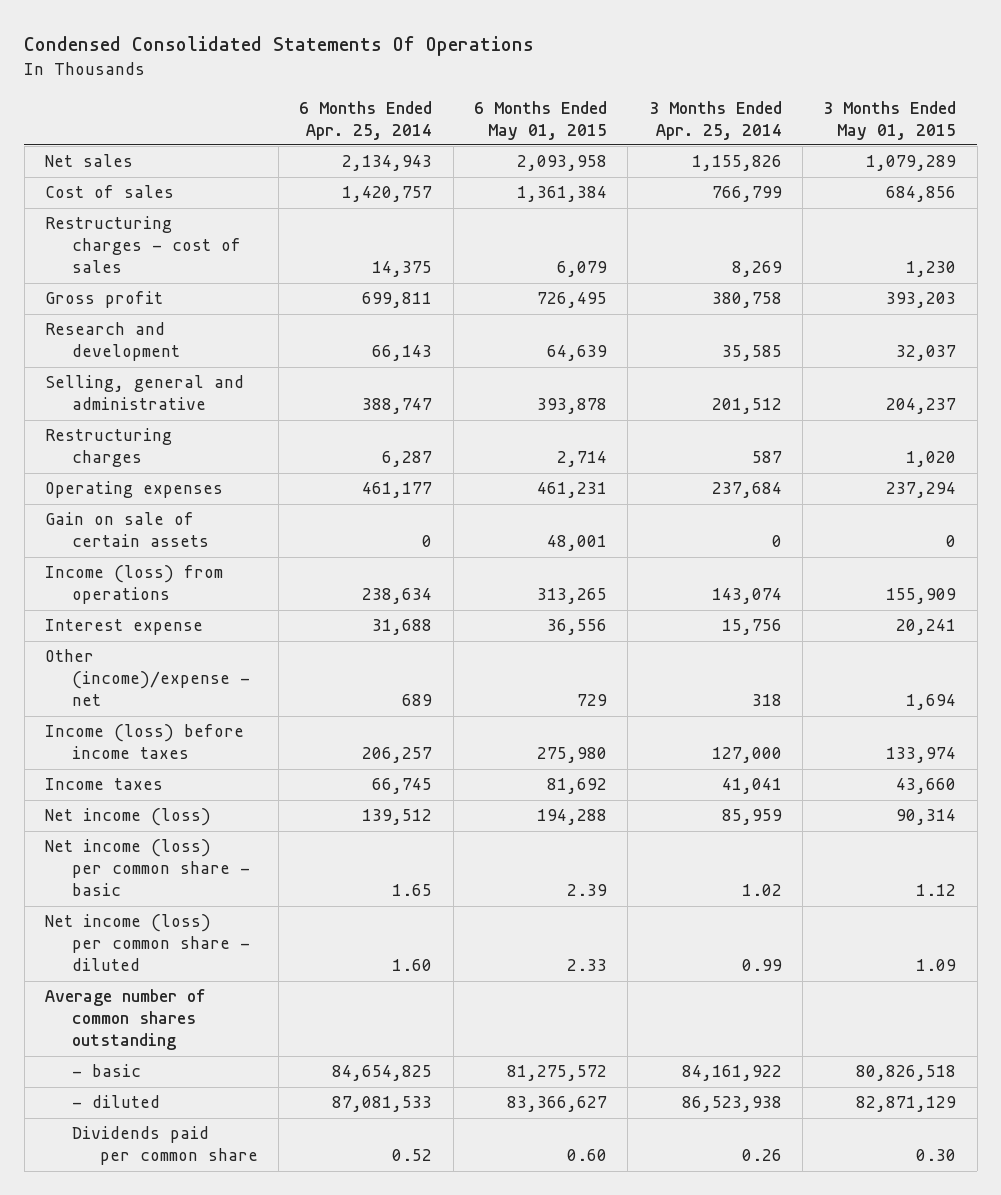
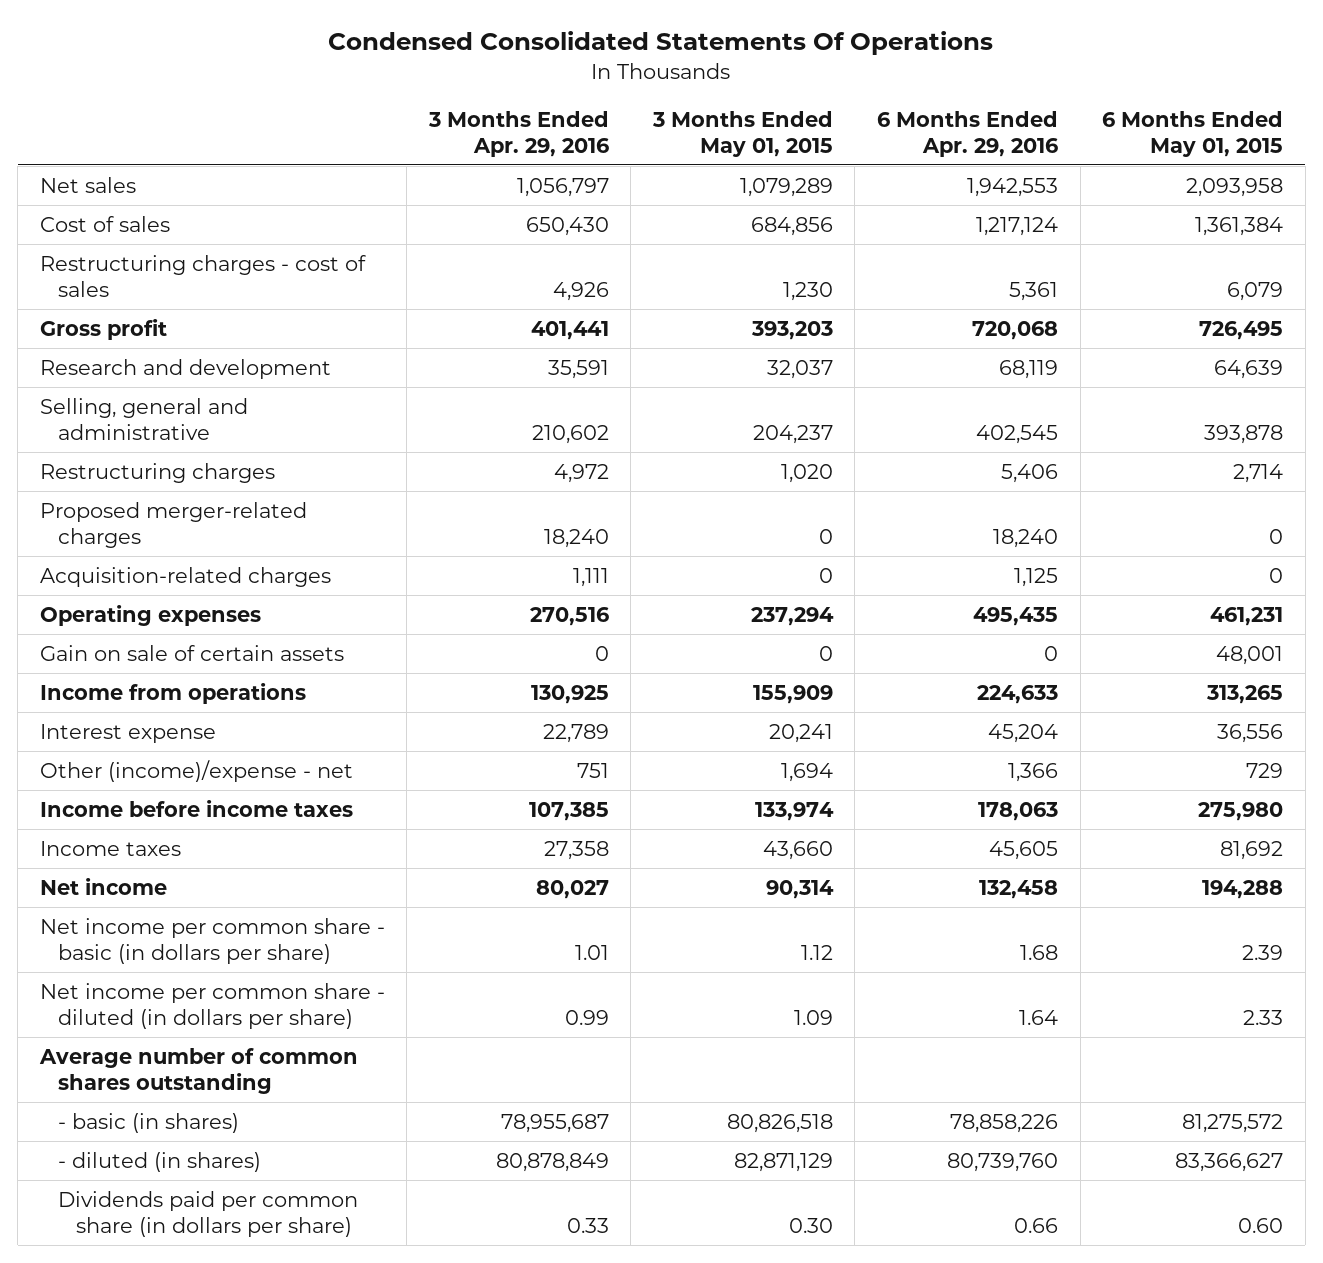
- | 6 Months Ended Apr. 25, 2014 | 6 Months Ended May 01, 2015 | 3 Months Ended Apr. 25, 2014 | 3 Months Ended May 01, 2015
+ | 3 Months Ended Apr. 29, 2016 | 3 Months Ended May 01, 2015 | 6 Months Ended Apr. 29, 2016 | 6 Months Ended May 01, 2015
+ Proposed merger-related charges | 18,240 | 0 | 18,240 | 0
+ Acquisition-related charges | 1,111 | 0 | 1,125 | 0
- Income (loss) from operations | 238,634 | 313,265 | 143,074 | 155,909
+ Income from operations | 130,925 | 155,909 | 224,633 | 313,265
- Income (loss) before income taxes | 206,257 | 275,980 | 127,000 | 133,974
+ Income before income taxes | 107,385 | 133,974 | 178,063 | 275,980
- Net income (loss) | 139,512 | 194,288 | 85,959 | 90,314
- Net income (loss) per common share - basic | 1.65 | 2.39 | 1.02 | 1.12
- Net income (loss) per common share - diluted | 1.60 | 2.33 | 0.99 | 1.09
+ Net income | 80,027 | 90,314 | 132,458 | 194,288
+ Net income per common share - basic (in dollars per share) | 1.01 | 1.12 | 1.68 | 2.39
+ Net income per common share - diluted (in dollars per share) | 0.99 | 1.09 | 1.64 | 2.33
- - basic | 84,654,825 | 81,275,572 | 84,161,922 | 80,826,518
- - diluted | 87,081,533 | 83,366,627 | 86,523,938 | 82,871,129
- Dividends paid per common share | 0.52 | 0.60 | 0.26 | 0.30
+ - basic (in shares) | 78,955,687 | 80,826,518 | 78,858,226 | 81,275,572
+ - diluted (in shares) | 80,878,849 | 82,871,129 | 80,739,760 | 83,366,627
+ Dividends paid per common share (in dollars per share) | 0.33 | 0.30 | 0.66 | 0.60

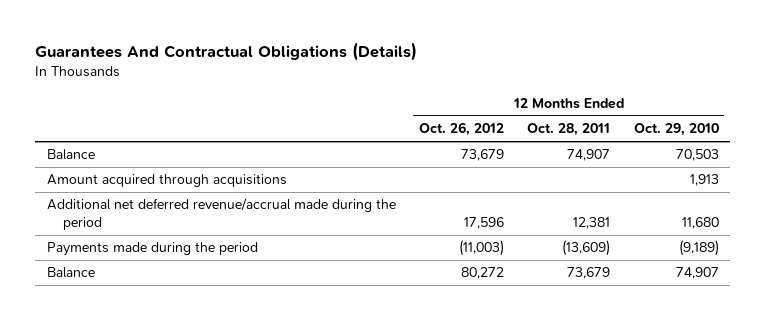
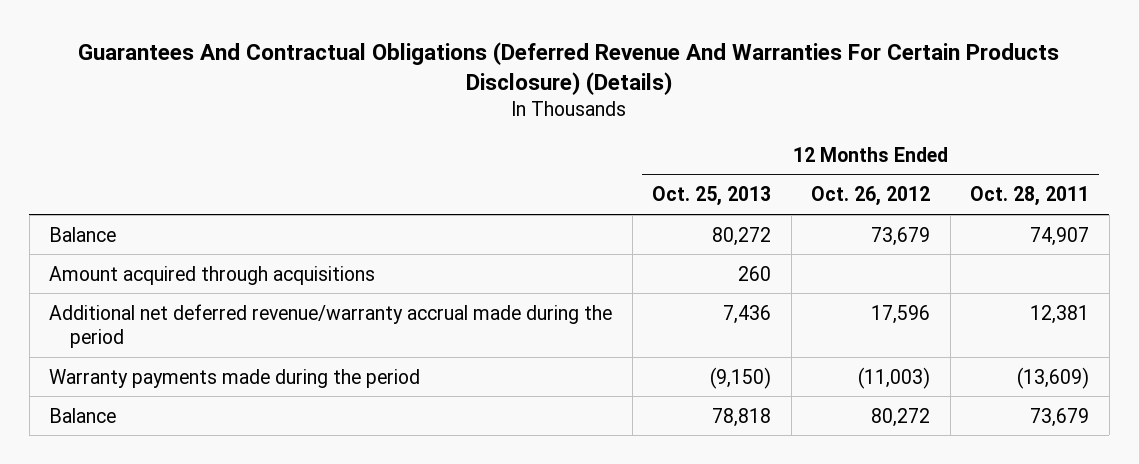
- Guarantees And Contractual Obligations (Details)
+ Guarantees And Contractual Obligations (Deferred Revenue And Warranties For Certain Products Disclosure) (Details)
- | 12 Months Ended Oct. 26, 2012 | 12 Months Ended Oct. 28, 2011 | 12 Months Ended Oct. 29, 2010
+ | 12 Months Ended Oct. 25, 2013 | 12 Months Ended Oct. 26, 2012 | 12 Months Ended Oct. 28, 2011
- Additional net deferred revenue/accrual made during the period | 17,596 | 12,381 | 11,680
- Payments made during the period | (11,003) | (13,609) | (9,189)
+ Additional net deferred revenue/warranty accrual made during the period | 7,436 | 17,596 | 12,381
+ Warranty payments made during the period | (9,150) | (11,003) | (13,609)

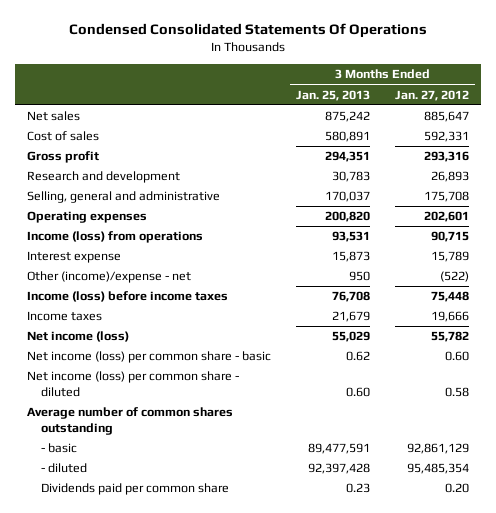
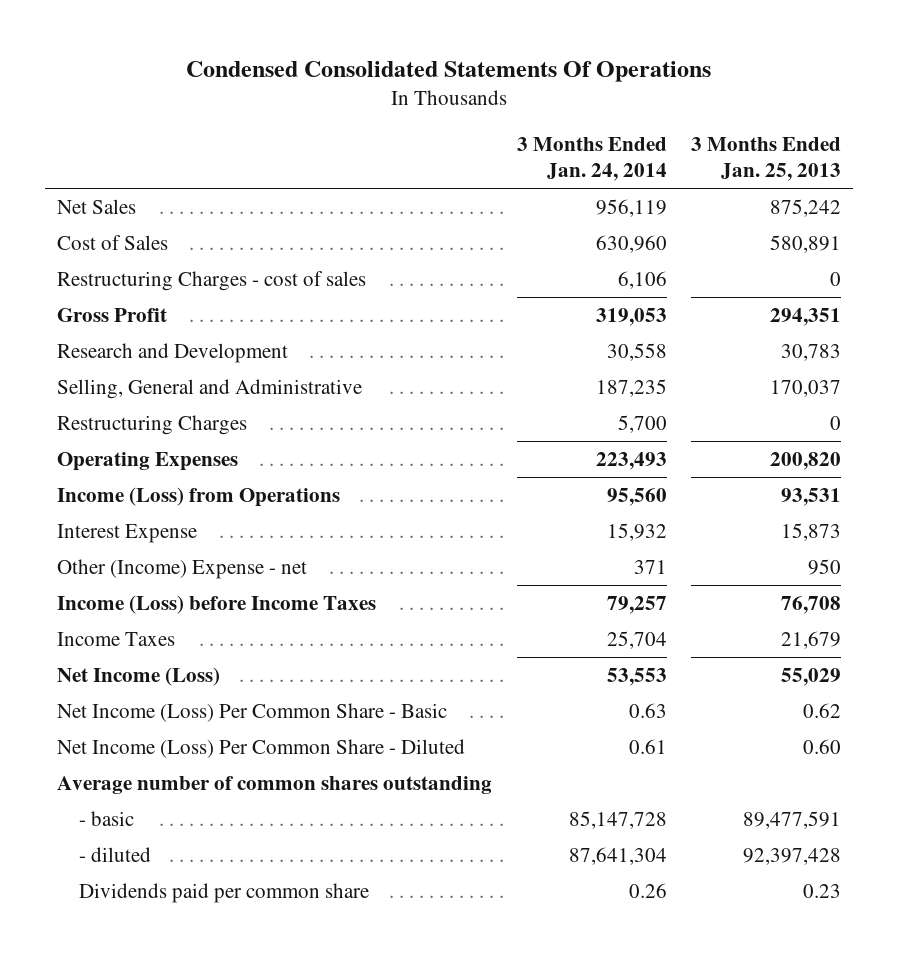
- | 3 Months Ended Jan. 25, 2013 | 3 Months Ended Jan. 27, 2012
+ | 3 Months Ended Jan. 24, 2014 | 3 Months Ended Jan. 25, 2013
- Net sales | 875,242 | 885,647
- Cost of sales | 580,891 | 592,331
- Gross profit | 294,351 | 293,316
- Research and development | 30,783 | 26,893
- Selling, general and administrative | 170,037 | 175,708
- Operating expenses | 200,820 | 202,601
- Income (loss) from operations | 93,531 | 90,715
- Interest expense | 15,873 | 15,789
- Other (income)/expense - net | 950 | (522)
- Income (loss) before income taxes | 76,708 | 75,448
- Income taxes | 21,679 | 19,666
- Net income (loss) | 55,029 | 55,782
- Net income (loss) per common share - basic | 0.62 | 0.60
- Net income (loss) per common share - diluted | 0.60 | 0.58
+ Net Sales | 956,119 | 875,242
+ Cost of Sales | 630,960 | 580,891
+ Restructuring Charges - cost of sales | 6,106 | 0
+ Gross Profit | 319,053 | 294,351
+ Research and Development | 30,558 | 30,783
+ Selling, General and Administrative | 187,235 | 170,037
+ Restructuring Charges | 5,700 | 0
+ Operating Expenses | 223,493 | 200,820
+ Income (Loss) from Operations | 95,560 | 93,531
+ Interest Expense | 15,932 | 15,873
+ Other (Income) Expense - net | 371 | 950
+ Income (Loss) before Income Taxes | 79,257 | 76,708
+ Income Taxes | 25,704 | 21,679
+ Net Income (Loss) | 53,553 | 55,029
+ Net Income (Loss) Per Common Share - Basic | 0.63 | 0.62
+ Net Income (Loss) Per Common Share - Diluted | 0.61 | 0.60

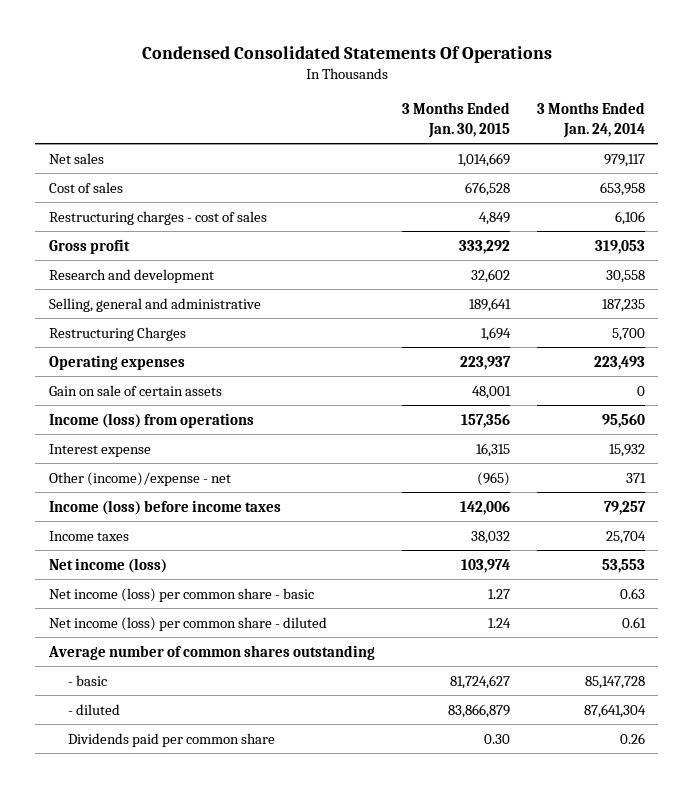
- | 3 Months Ended Jan. 24, 2014 | 3 Months Ended Jan. 25, 2013
+ | 3 Months Ended Jan. 30, 2015 | 3 Months Ended Jan. 24, 2014
- Net Sales | 956,119 | 875,242
- Cost of Sales | 630,960 | 580,891
- Restructuring Charges - cost of sales | 6,106 | 0
- Gross Profit | 319,053 | 294,351
- Research and Development | 30,558 | 30,783
- Selling, General and Administrative | 187,235 | 170,037
+ Net sales | 1,014,669 | 979,117
+ Cost of sales | 676,528 | 653,958
+ Restructuring charges - cost of sales | 4,849 | 6,106
+ Gross profit | 333,292 | 319,053
+ Research and development | 32,602 | 30,558
+ Selling, general and administrative | 189,641 | 187,235
- Operating Expenses | 223,493 | 200,820
- Income (Loss) from Operations | 95,560 | 93,531
- Interest Expense | 15,932 | 15,873
- Other (Income) Expense - net | 371 | 950
- Income (Loss) before Income Taxes | 79,257 | 76,708
- Income Taxes | 25,704 | 21,679
- Net Income (Loss) | 53,553 | 55,029
- Net Income (Loss) Per Common Share - Basic | 0.63 | 0.62
- Net Income (Loss) Per Common Share - Diluted | 0.61 | 0.60
+ Operating expenses | 223,937 | 223,493
+ Gain on sale of certain assets | 48,001 | 0
+ Income (loss) from operations | 157,356 | 95,560
+ Interest expense | 16,315 | 15,932
+ Other (income)/expense - net | (965) | 371
+ Income (loss) before income taxes | 142,006 | 79,257
+ Income taxes | 38,032 | 25,704
+ Net income (loss) | 103,974 | 53,553
+ Net income (loss) per common share - basic | 1.27 | 0.63
+ Net income (loss) per common share - diluted | 1.24 | 0.61

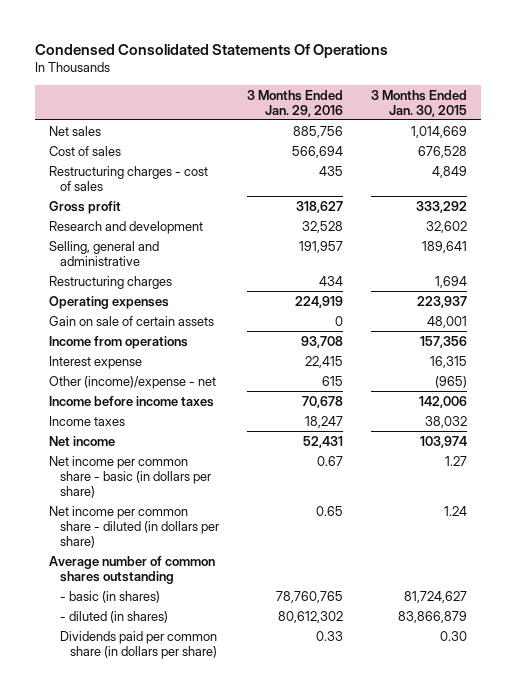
- | 3 Months Ended Jan. 30, 2015 | 3 Months Ended Jan. 24, 2014
+ | 3 Months Ended Jan. 29, 2016 | 3 Months Ended Jan. 30, 2015
- Restructuring Charges | 1,694 | 5,700
+ Restructuring charges | 434 | 1,694
- Income (loss) from operations | 157,356 | 95,560
+ Income from operations | 93,708 | 157,356
- Income (loss) before income taxes | 142,006 | 79,257
+ Income before income taxes | 70,678 | 142,006
- Net income (loss) | 103,974 | 53,553
- Net income (loss) per common share - basic | 1.27 | 0.63
- Net income (loss) per common share - diluted | 1.24 | 0.61
+ Net income | 52,431 | 103,974
+ Net income per common share - basic (in dollars per share) | 0.67 | 1.27
+ Net income per common share - diluted (in dollars per share) | 0.65 | 1.24
- - basic | 81,724,627 | 85,147,728
- - diluted | 83,866,879 | 87,641,304
- Dividends paid per common share | 0.30 | 0.26
+ - basic (in shares) | 78,760,765 | 81,724,627
+ - diluted (in shares) | 80,612,302 | 83,866,879
+ Dividends paid per common share (in dollars per share) | 0.33 | 0.30

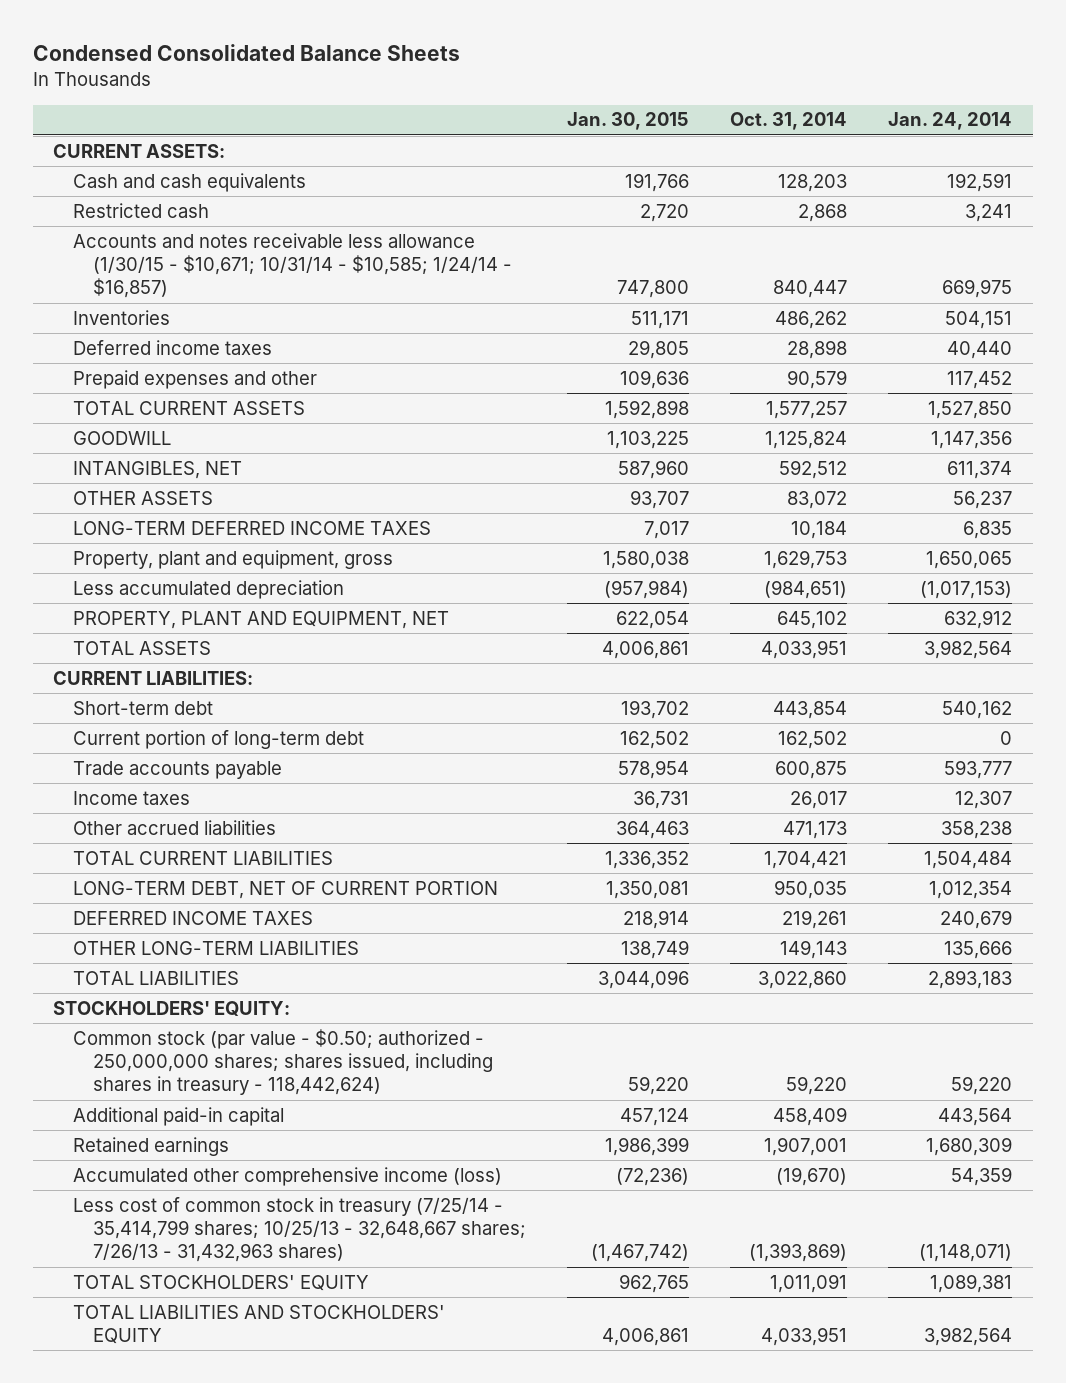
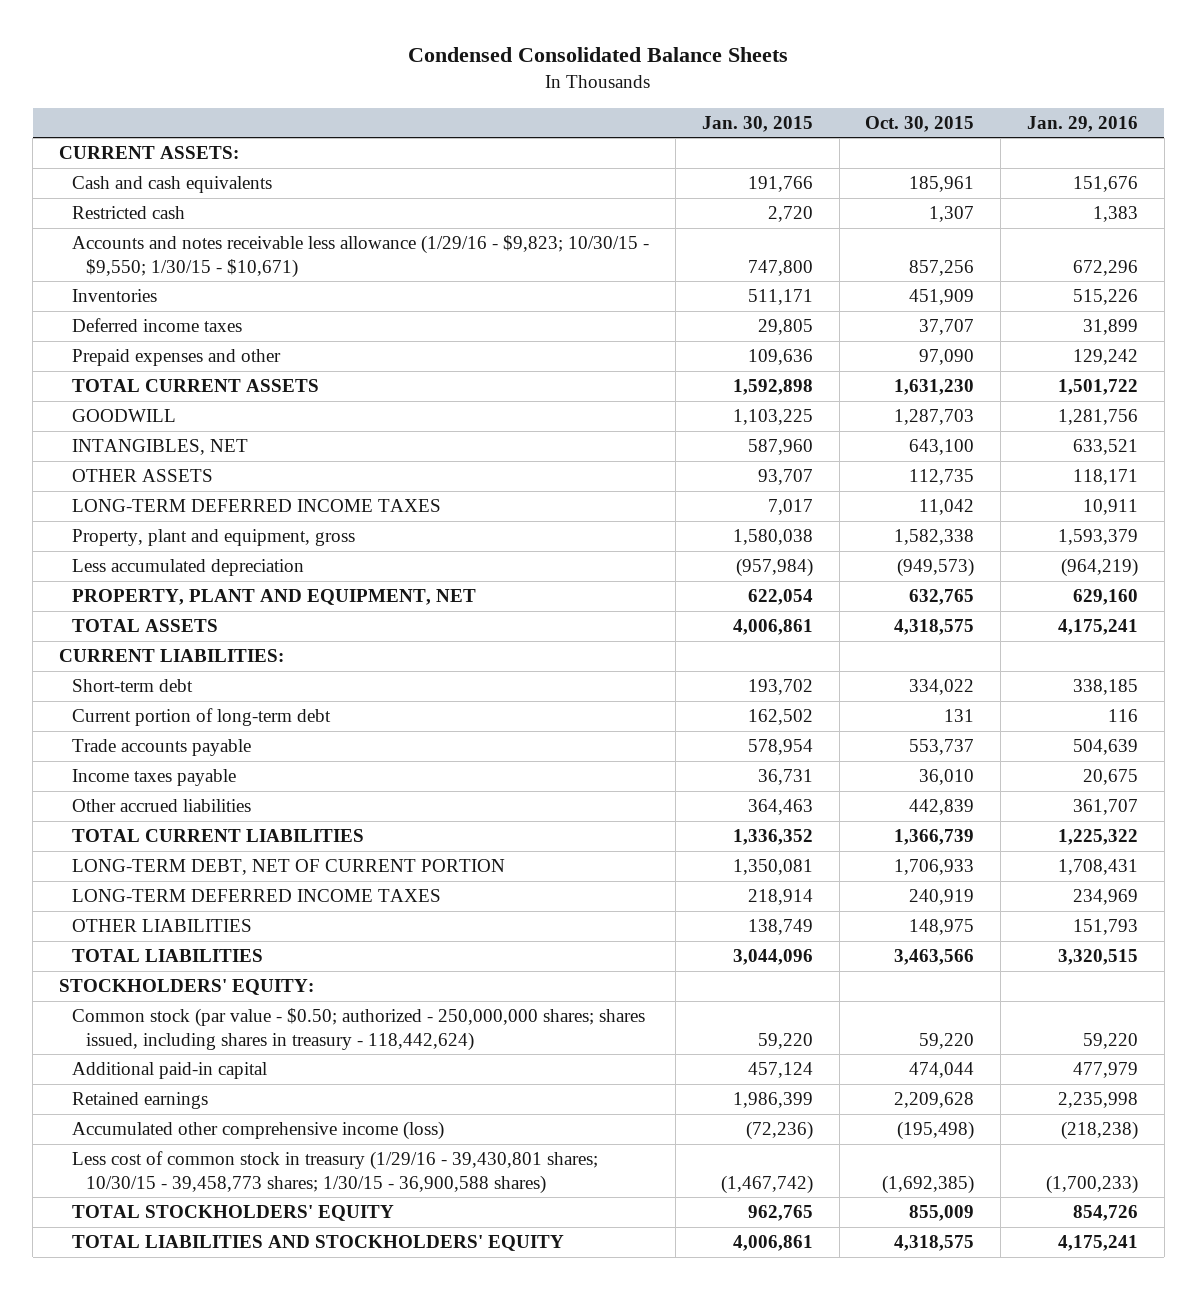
- | Jan. 30, 2015 | Oct. 31, 2014 | Jan. 24, 2014
+ | Jan. 30, 2015 | Oct. 30, 2015 | Jan. 29, 2016
- Accounts and notes receivable less allowance (1/30/15 - $10,671; 10/31/14 - $10,585; 1/24/14 - $16,857) | 747,800 | 840,447 | 669,975
+ Accounts and notes receivable less allowance (1/29/16 - $9,823; 10/30/15 - $9,550; 1/30/15 - $10,671) | 747,800 | 857,256 | 672,296
- Income taxes | 36,731 | 26,017 | 12,307
+ Income taxes payable | 36,731 | 36,010 | 20,675
- DEFERRED INCOME TAXES | 218,914 | 219,261 | 240,679
- OTHER LONG-TERM LIABILITIES | 138,749 | 149,143 | 135,666
+ LONG-TERM DEFERRED INCOME TAXES | 218,914 | 240,919 | 234,969
+ OTHER LIABILITIES | 138,749 | 148,975 | 151,793
- Less cost of common stock in treasury (7/25/14 - 35,414,799 shares; 10/25/13 - 32,648,667 shares; 7/26/13 - 31,432,963 shares) | (1,467,742) | (1,393,869) | (1,148,071)
+ Less cost of common stock in treasury (1/29/16 - 39,430,801 shares; 10/30/15 - 39,458,773 shares; 1/30/15 - 36,900,588 shares) | (1,467,742) | (1,692,385) | (1,700,233)

